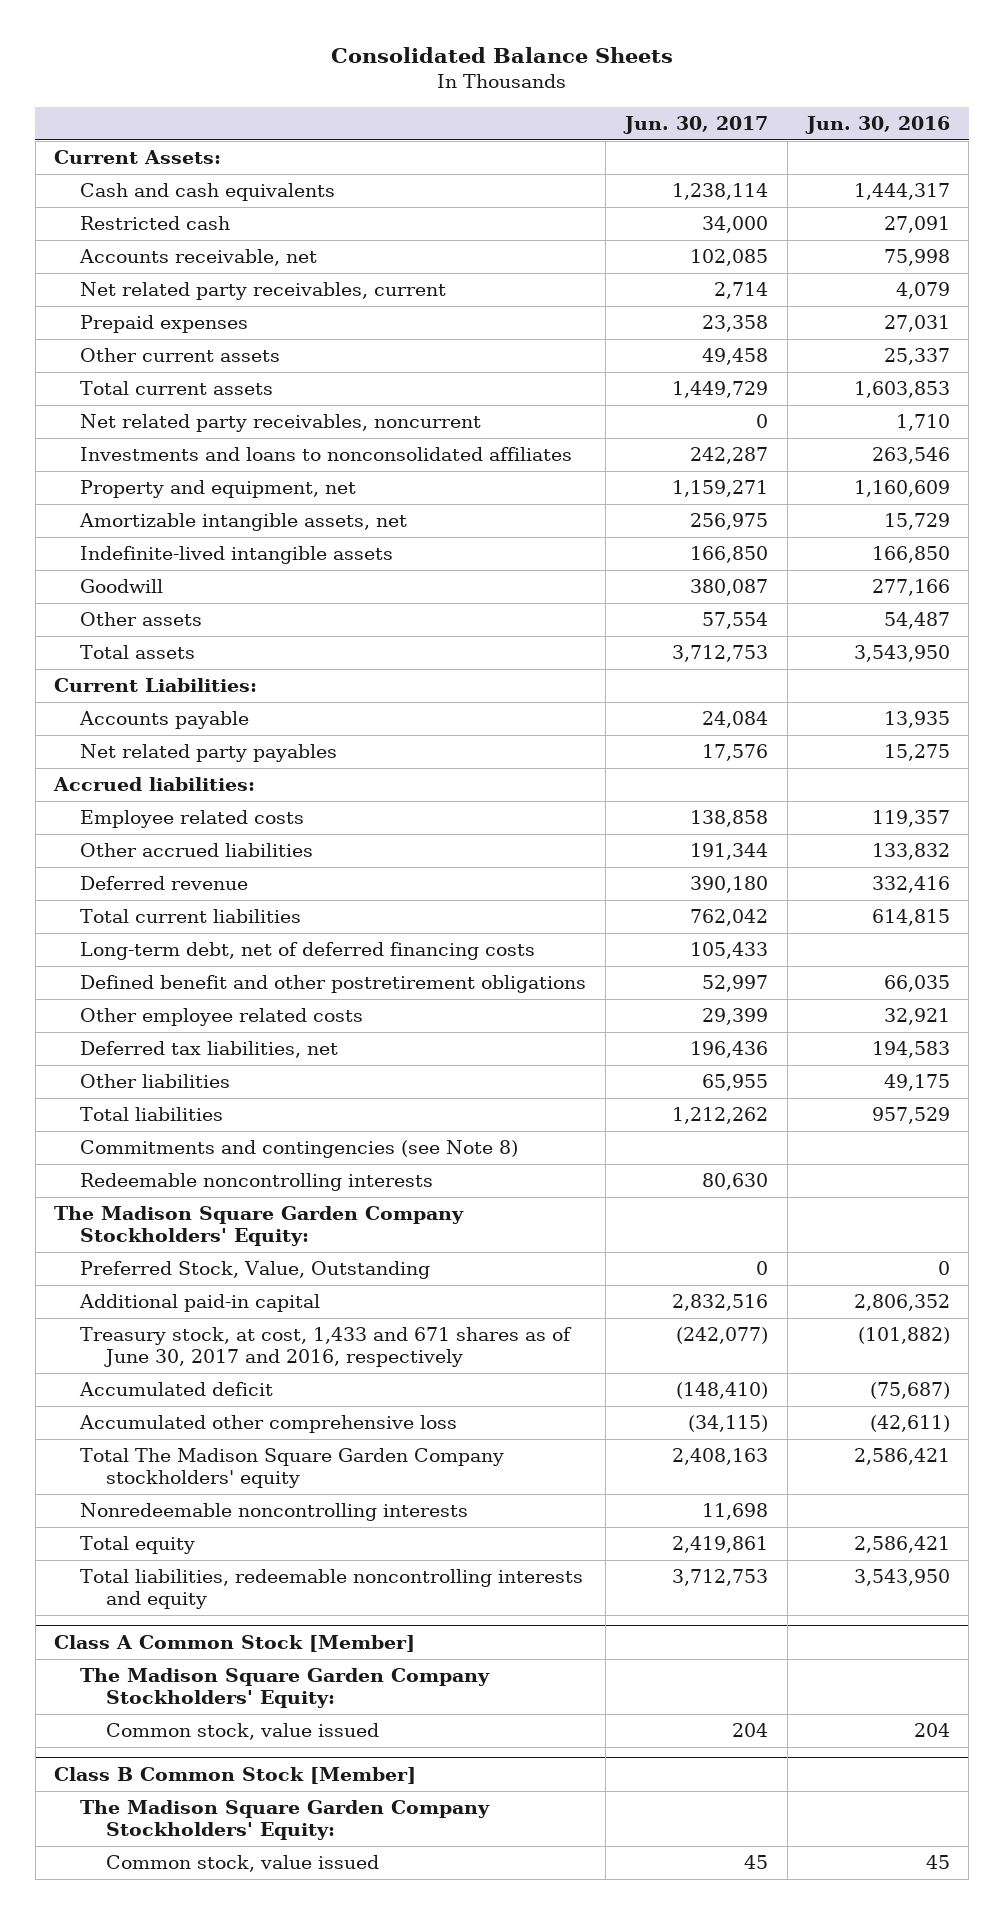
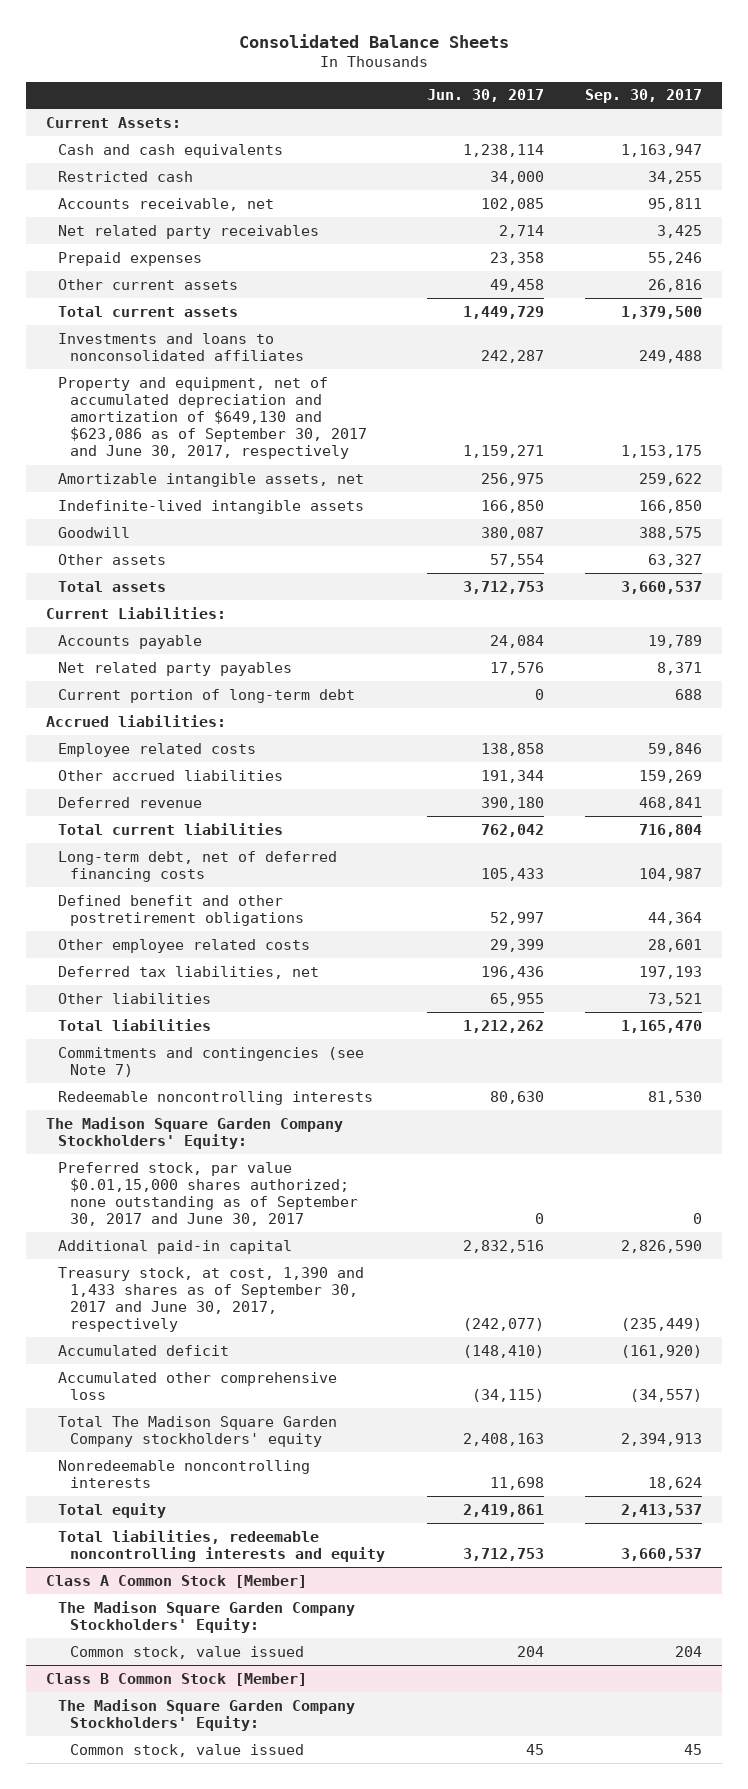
- | Jun. 30, 2017 | Jun. 30, 2016
+ | Jun. 30, 2017 | Sep. 30, 2017
- Net related party receivables, current | 2,714 | 4,079
+ Net related party receivables | 2,714 | 3,425
- Net related party receivables, noncurrent | 0 | 1,710
- Property and equipment, net | 1,159,271 | 1,160,609
+ Property and equipment, net of accumulated depreciation and amortization of $649,130 and $623,086 as of September 30, 2017 and June 30, 2017, respectively | 1,159,271 | 1,153,175
+ Current portion of long-term debt | 0 | 688
- Commitments and contingencies (see Note 8)
+ Commitments and contingencies (see Note 7)
- Preferred Stock, Value, Outstanding | 0 | 0
+ Preferred stock, par value $0.01,15,000 shares authorized; none outstanding as of September 30, 2017 and June 30, 2017 | 0 | 0
- Treasury stock, at cost, 1,433 and 671 shares as of June 30, 2017 and 2016, respectively | (242,077) | (101,882)
+ Treasury stock, at cost, 1,390 and 1,433 shares as of September 30, 2017 and June 30, 2017, respectively | (242,077) | (235,449)

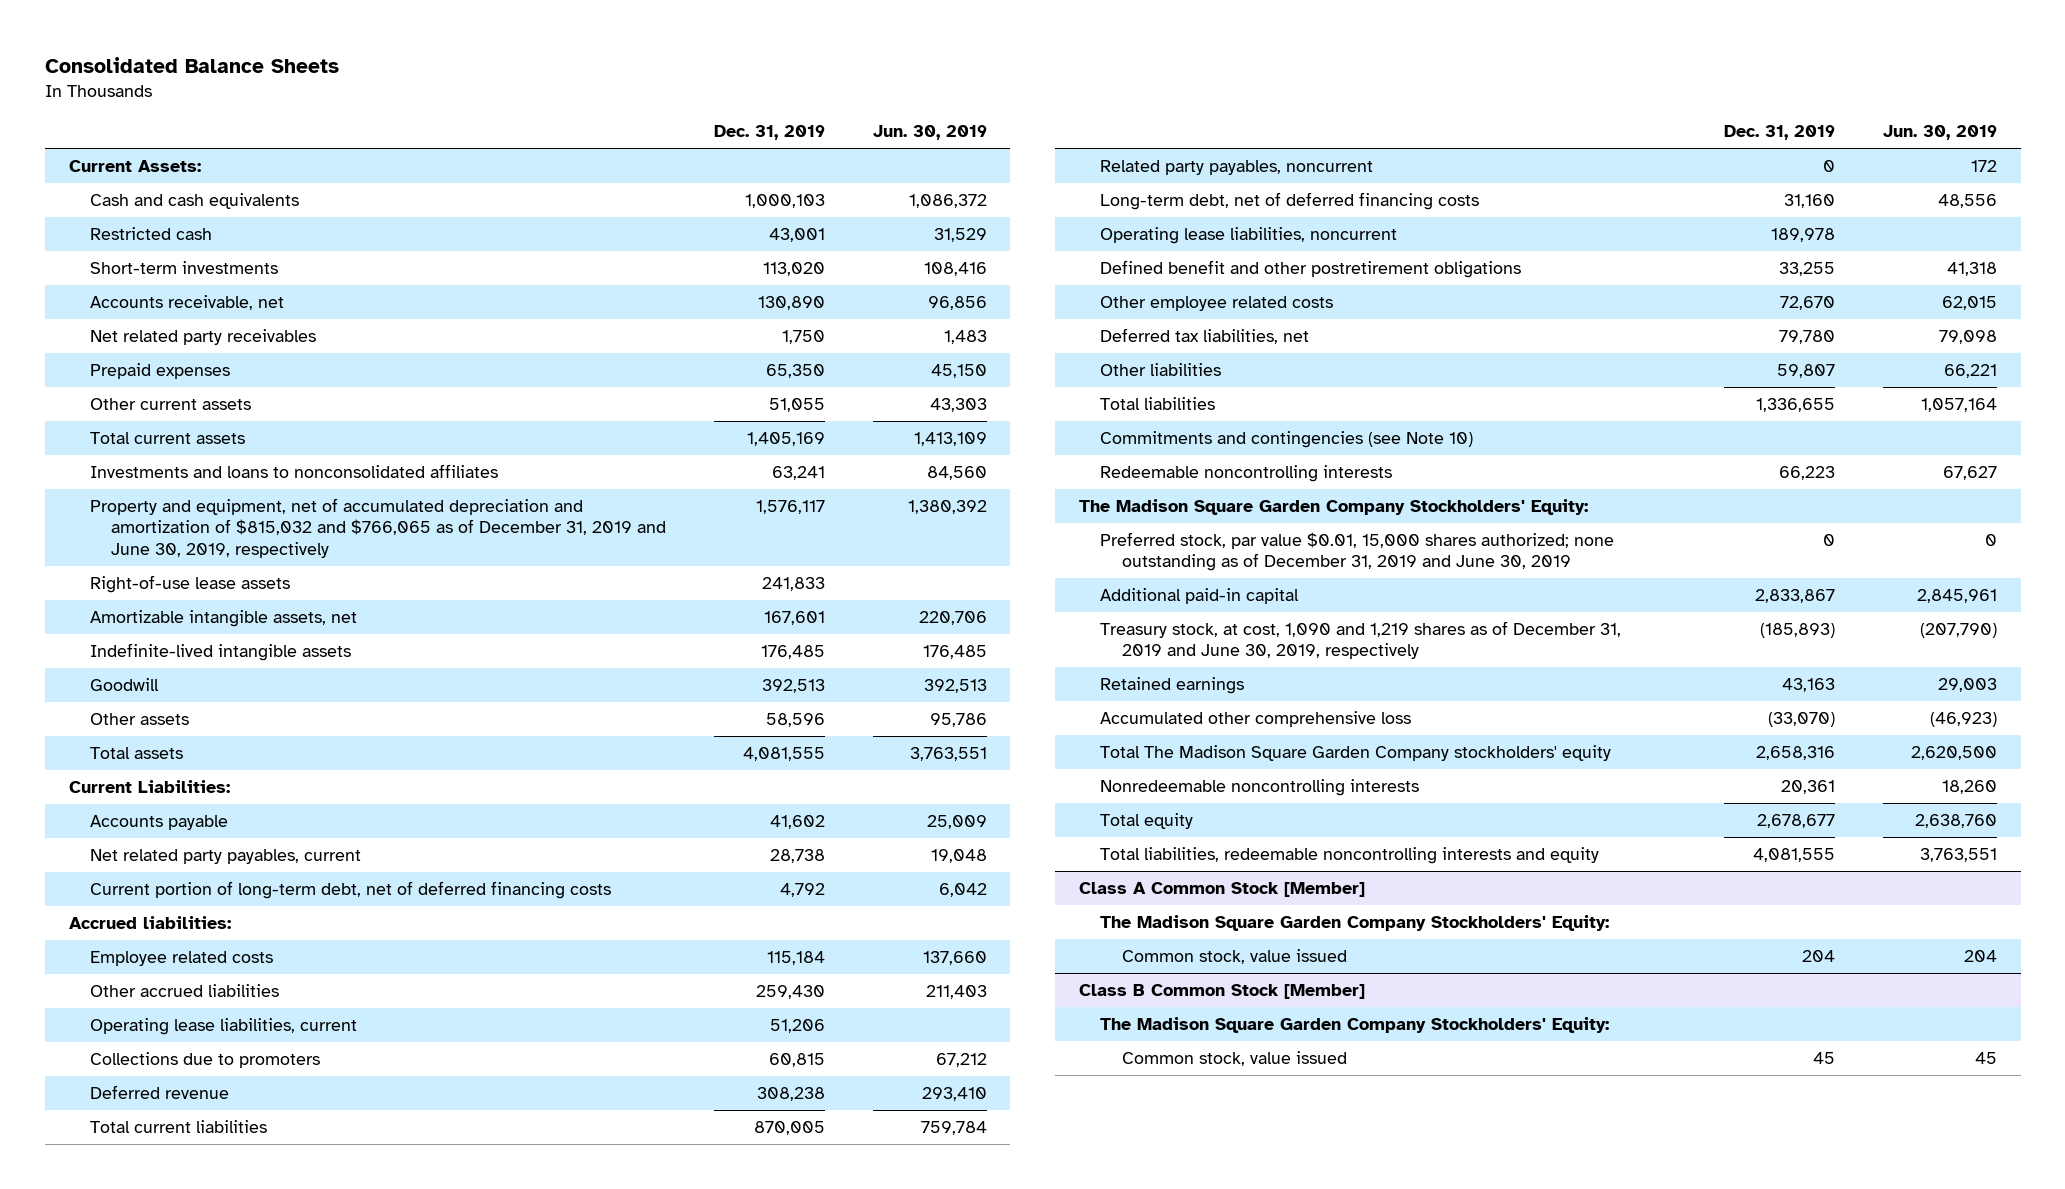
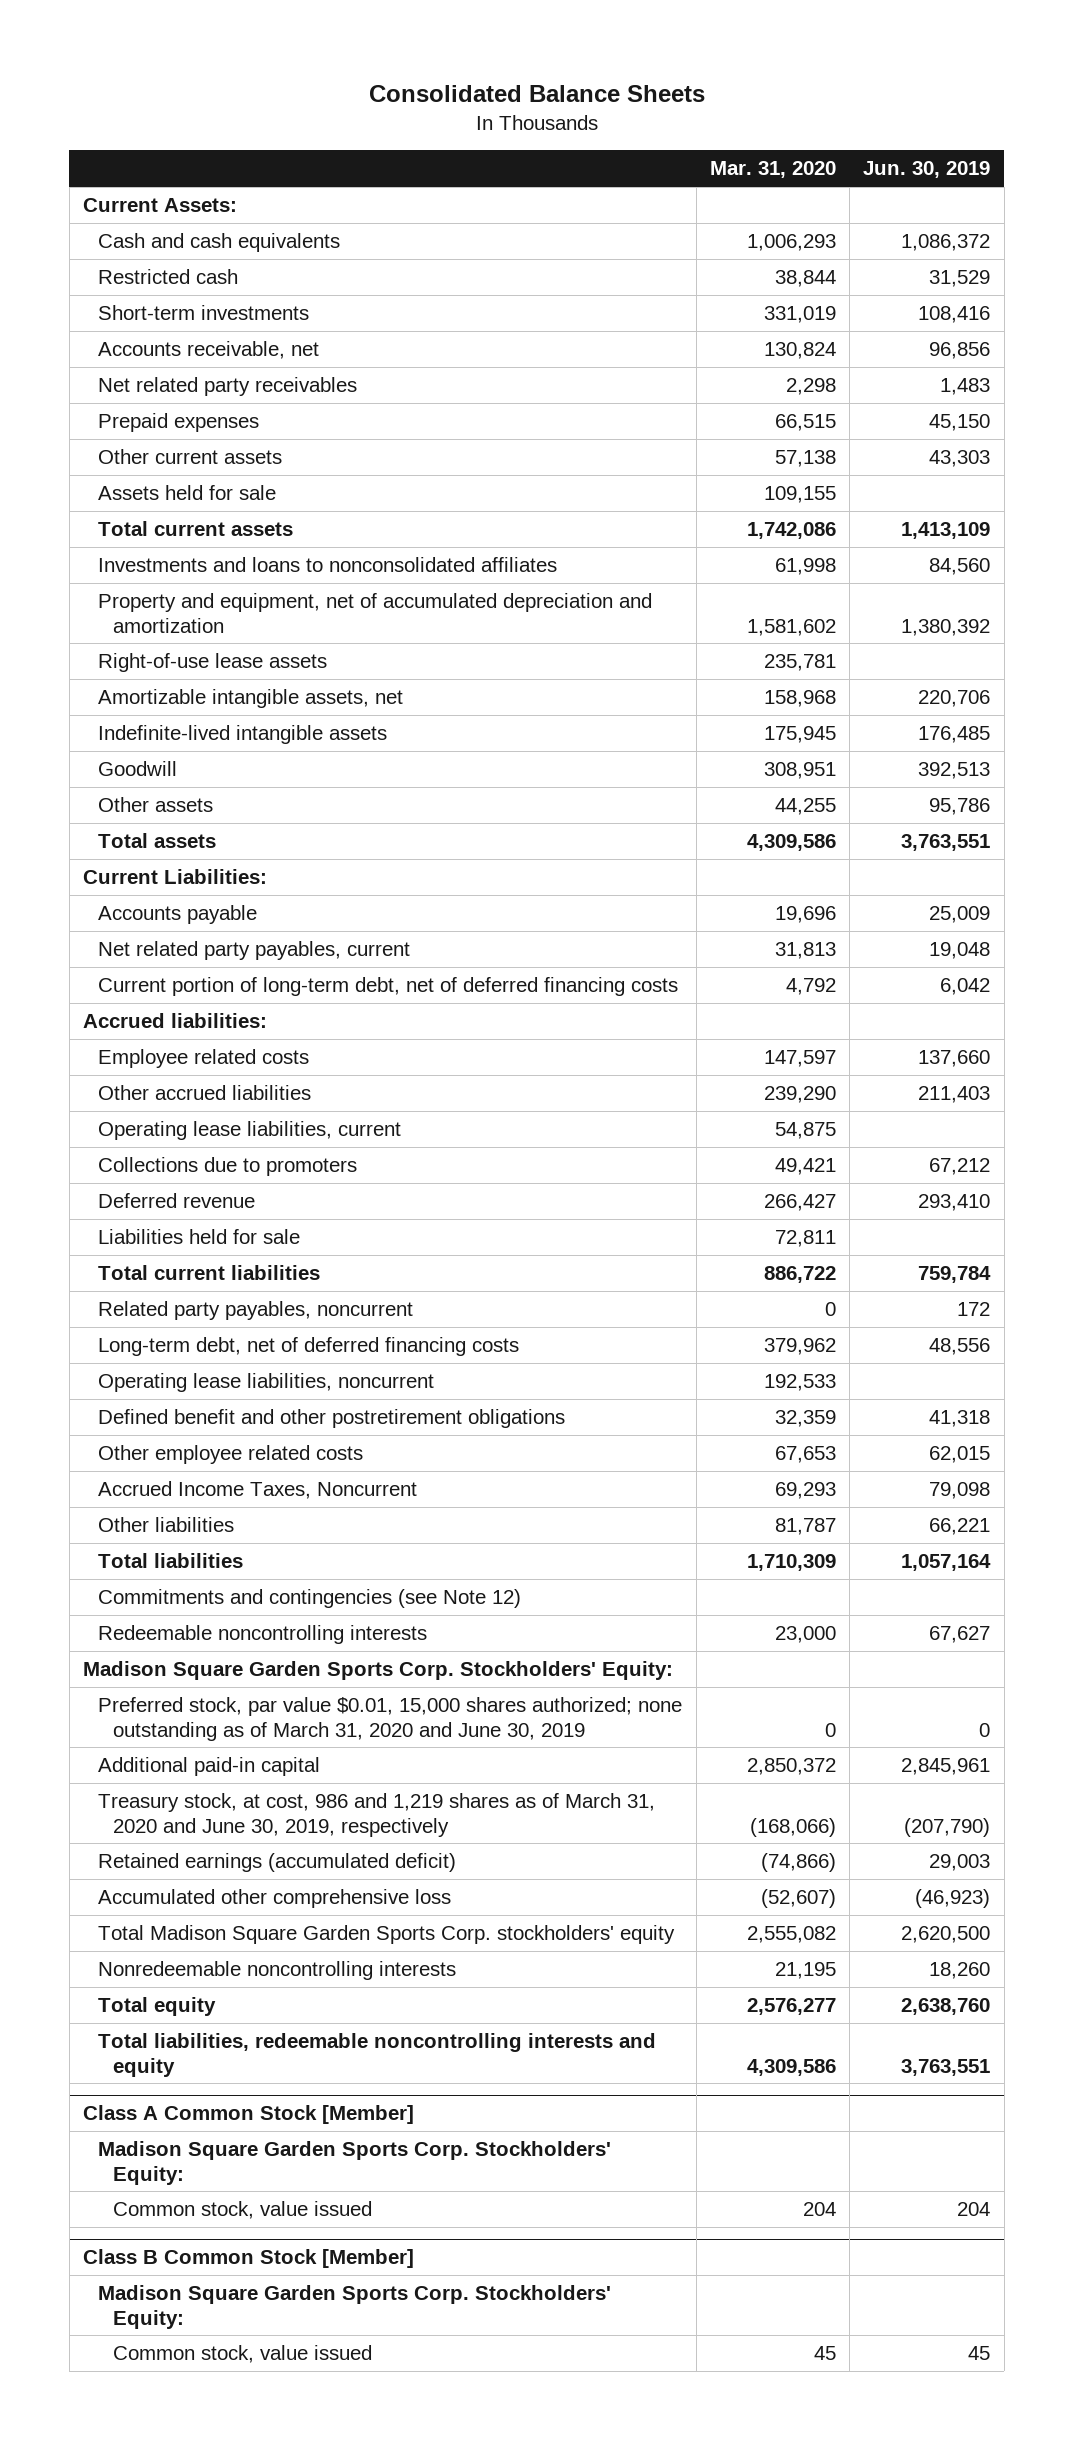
- | Dec. 31, 2019 | Jun. 30, 2019
+ | Mar. 31, 2020 | Jun. 30, 2019
+ Assets held for sale | 109,155 |
- Property and equipment, net of accumulated depreciation and amortization of $815,032 and $766,065 as of December 31, 2019 and June 30, 2019, respectively | 1,576,117 | 1,380,392
+ Property and equipment, net of accumulated depreciation and amortization | 1,581,602 | 1,380,392
+ Liabilities held for sale | 72,811 |
- Deferred tax liabilities, net | 79,780 | 79,098
+ Accrued Income Taxes, Noncurrent | 69,293 | 79,098
- Commitments and contingencies (see Note 10)
+ Commitments and contingencies (see Note 12)
- The Madison Square Garden Company Stockholders' Equity:
- Preferred stock, par value $0.01, 15,000 shares authorized; none outstanding as of December 31, 2019 and June 30, 2019 | 0 | 0
+ Madison Square Garden Sports Corp. Stockholders' Equity:
+ Preferred stock, par value $0.01, 15,000 shares authorized; none outstanding as of March 31, 2020 and June 30, 2019 | 0 | 0
- Treasury stock, at cost, 1,090 and 1,219 shares as of December 31, 2019 and June 30, 2019, respectively | (185,893) | (207,790)
- Retained earnings | 43,163 | 29,003
+ Treasury stock, at cost, 986 and 1,219 shares as of March 31, 2020 and June 30, 2019, respectively | (168,066) | (207,790)
+ Retained earnings (accumulated deficit) | (74,866) | 29,003
- Total The Madison Square Garden Company stockholders' equity | 2,658,316 | 2,620,500
+ Total Madison Square Garden Sports Corp. stockholders' equity | 2,555,082 | 2,620,500
@ Class A Common Stock [Member]
- The Madison Square Garden Company Stockholders' Equity:
+ Madison Square Garden Sports Corp. Stockholders' Equity:
@ Class B Common Stock [Member]
- The Madison Square Garden Company Stockholders' Equity:
+ Madison Square Garden Sports Corp. Stockholders' Equity:

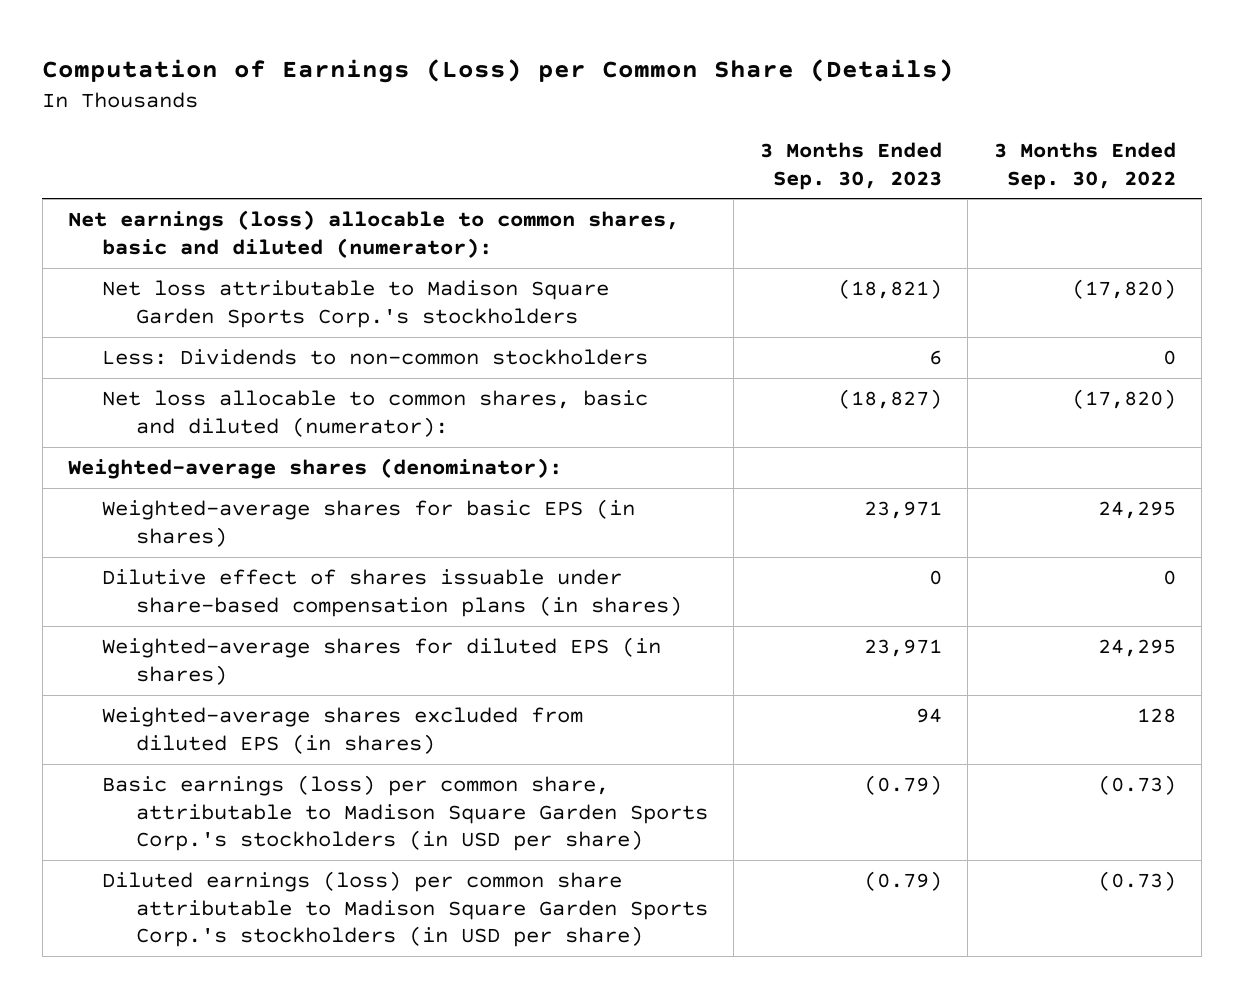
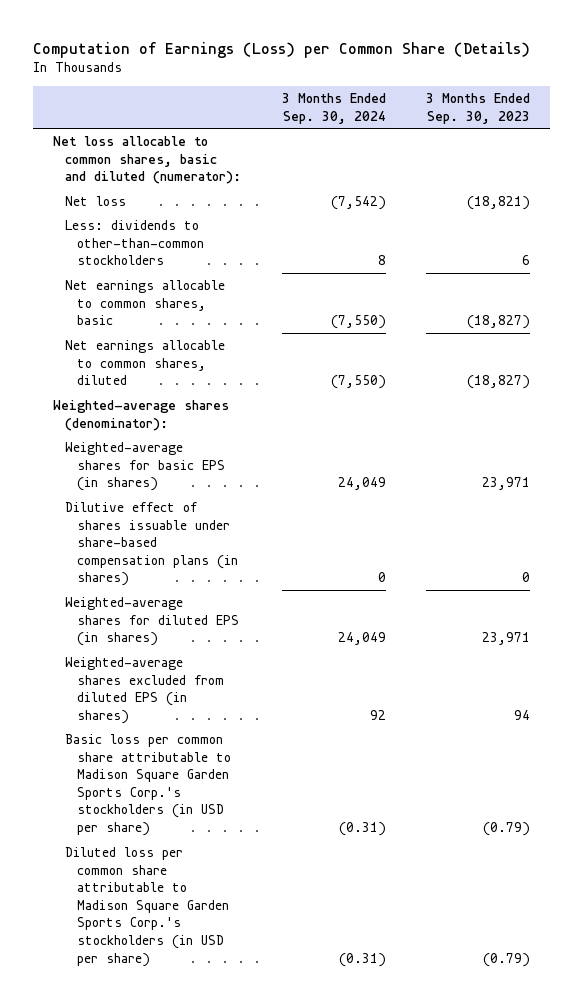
- | 3 Months Ended Sep. 30, 2023 | 3 Months Ended Sep. 30, 2022
+ | 3 Months Ended Sep. 30, 2024 | 3 Months Ended Sep. 30, 2023
- Net earnings (loss) allocable to common shares, basic and diluted (numerator):
- Net loss attributable to Madison Square Garden Sports Corp.'s stockholders | (18,821) | (17,820)
- Less: Dividends to non-common stockholders | 6 | 0
- Net loss allocable to common shares, basic and diluted (numerator): | (18,827) | (17,820)
+ Net loss allocable to common shares, basic and diluted (numerator):
+ Net loss | (7,542) | (18,821)
+ Less: dividends to other-than-common stockholders | 8 | 6
+ Net earnings allocable to common shares, basic | (7,550) | (18,827)
+ Net earnings allocable to common shares, diluted | (7,550) | (18,827)
- Basic earnings (loss) per common share, attributable to Madison Square Garden Sports Corp.'s stockholders (in USD per share) | (0.79) | (0.73)
- Diluted earnings (loss) per common share attributable to Madison Square Garden Sports Corp.'s stockholders (in USD per share) | (0.79) | (0.73)
+ Basic loss per common share attributable to Madison Square Garden Sports Corp.'s stockholders (in USD per share) | (0.31) | (0.79)
+ Diluted loss per common share attributable to Madison Square Garden Sports Corp.'s stockholders (in USD per share) | (0.31) | (0.79)

